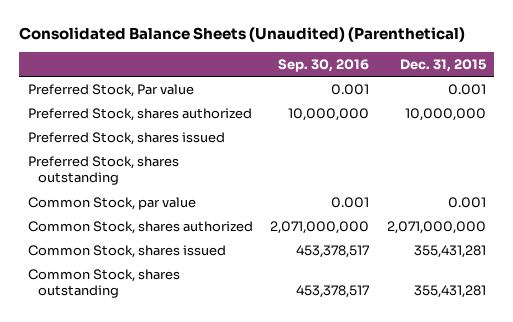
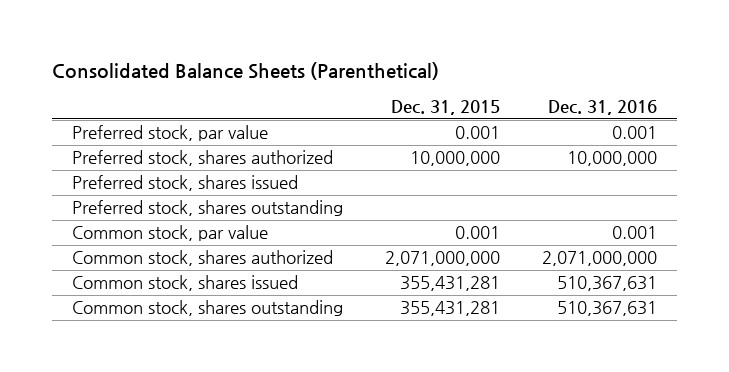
- Consolidated Balance Sheets (Unaudited) (Parenthetical)
+ Consolidated Balance Sheets (Parenthetical)
- | Sep. 30, 2016 | Dec. 31, 2015
+ | Dec. 31, 2015 | Dec. 31, 2016
- Preferred Stock, Par value | 0.001 | 0.001
- Preferred Stock, shares authorized | 10,000,000 | 10,000,000
- Preferred Stock, shares issued
- Preferred Stock, shares outstanding
- Common Stock, par value | 0.001 | 0.001
- Common Stock, shares authorized | 2,071,000,000 | 2,071,000,000
- Common Stock, shares issued | 453,378,517 | 355,431,281
- Common Stock, shares outstanding | 453,378,517 | 355,431,281
+ Preferred stock, par value | 0.001 | 0.001
+ Preferred stock, shares authorized | 10,000,000 | 10,000,000
+ Preferred stock, shares issued
+ Preferred stock, shares outstanding
+ Common stock, par value | 0.001 | 0.001
+ Common stock, shares authorized | 2,071,000,000 | 2,071,000,000
+ Common stock, shares issued | 355,431,281 | 510,367,631
+ Common stock, shares outstanding | 355,431,281 | 510,367,631

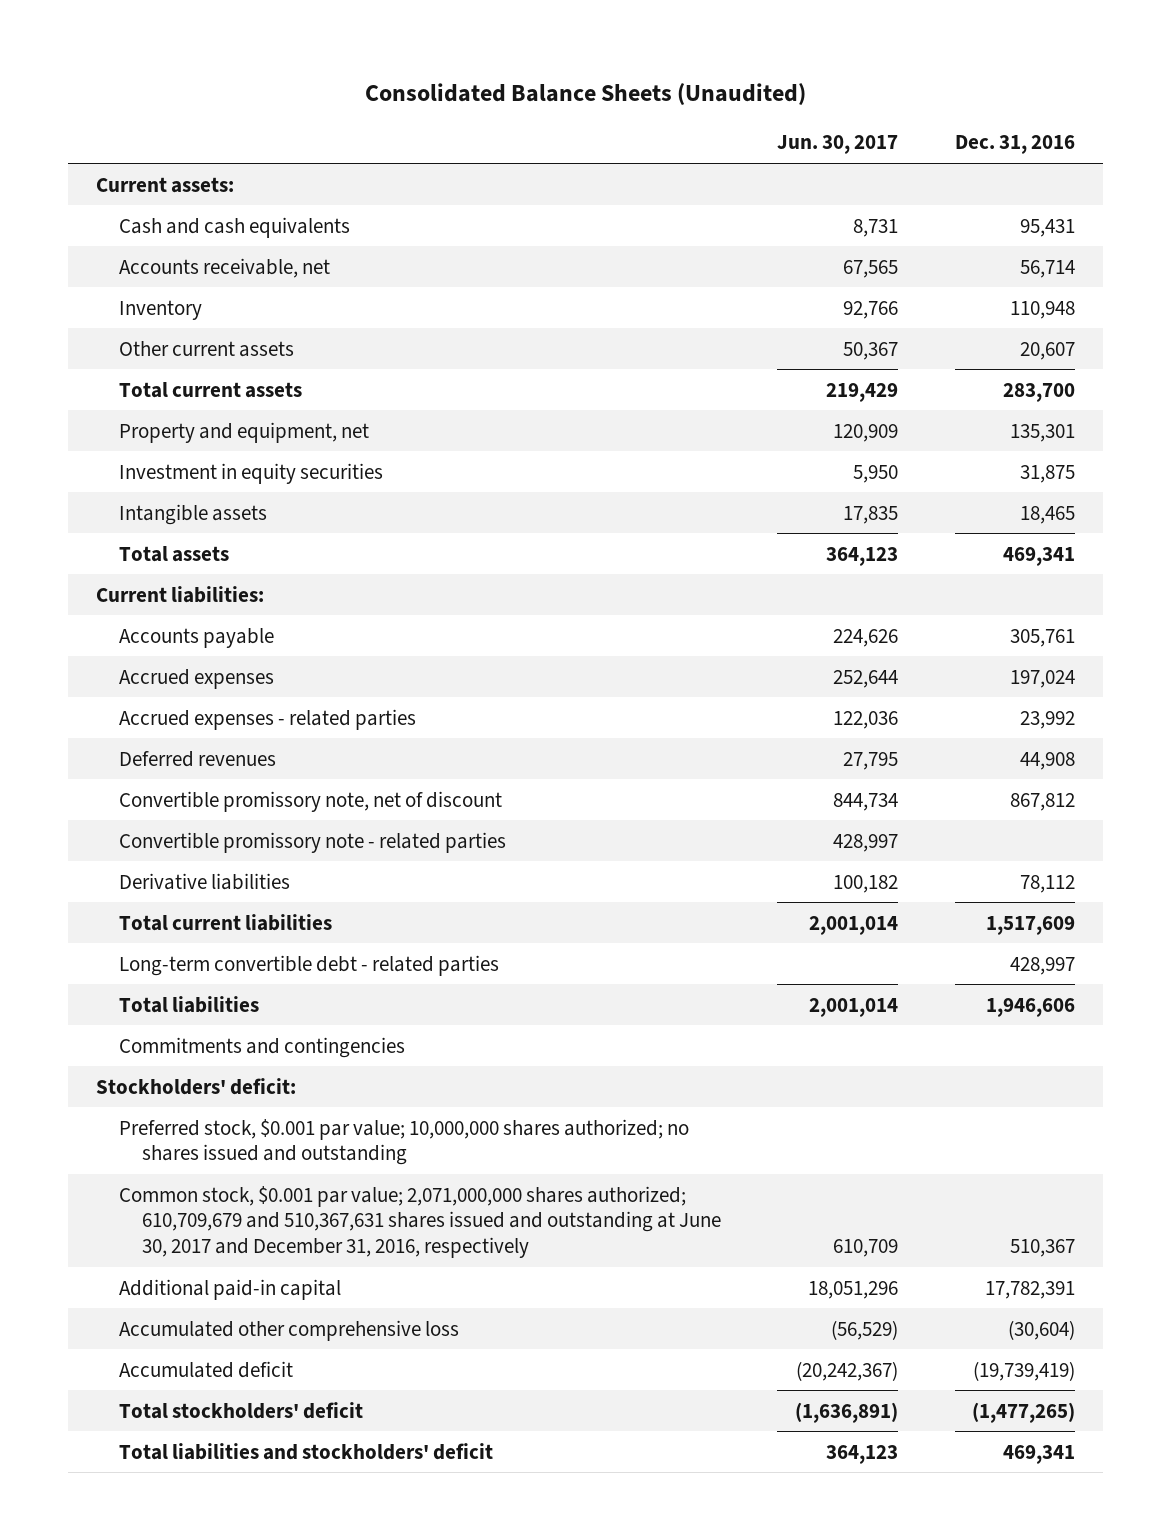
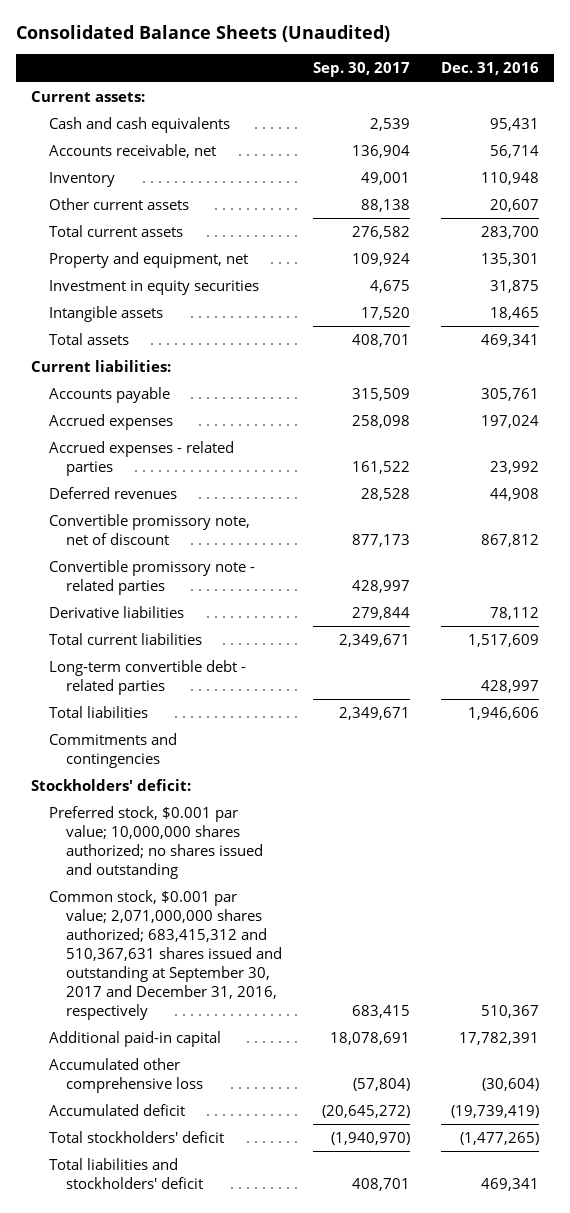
- | Jun. 30, 2017 | Dec. 31, 2016
+ | Sep. 30, 2017 | Dec. 31, 2016
- Common stock, $0.001 par value; 2,071,000,000 shares authorized; 610,709,679 and 510,367,631 shares issued and outstanding at June 30, 2017 and December 31, 2016, respectively | 610,709 | 510,367
+ Common stock, $0.001 par value; 2,071,000,000 shares authorized; 683,415,312 and 510,367,631 shares issued and outstanding at September 30, 2017 and December 31, 2016, respectively | 683,415 | 510,367

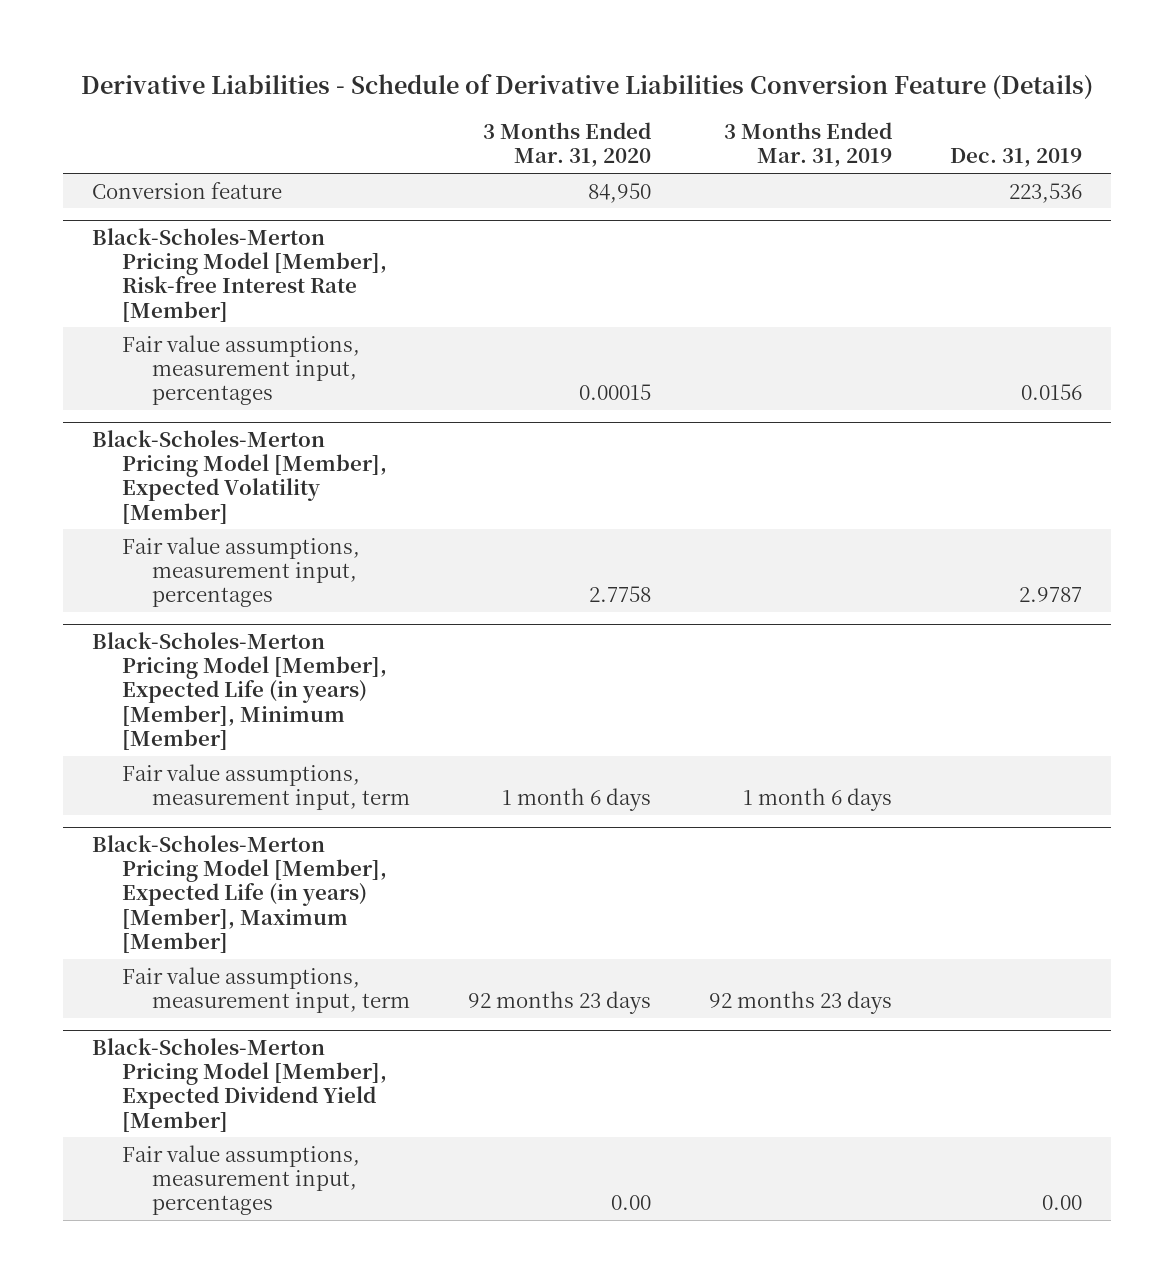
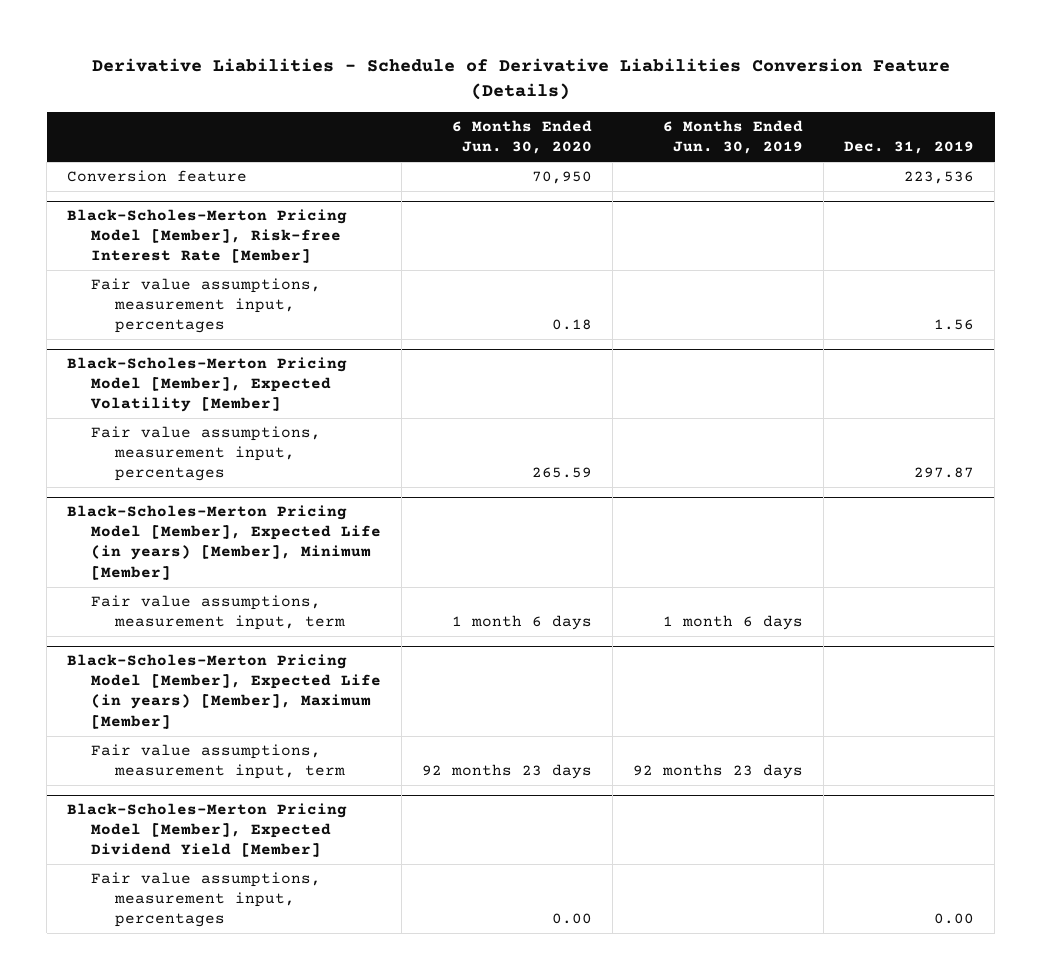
- | 3 Months Ended Mar. 31, 2020 | 3 Months Ended Mar. 31, 2019 | Dec. 31, 2019
+ | 6 Months Ended Jun. 30, 2020 | 6 Months Ended Jun. 30, 2019 | Dec. 31, 2019
@ Black-Scholes-Merton Pricing Model [Member], Risk-free Interest Rate [Member]
- Fair value assumptions, measurement input, percentages | 0.00015 | | 0.0156
+ Fair value assumptions, measurement input, percentages | 0.18 | | 1.56
@ Black-Scholes-Merton Pricing Model [Member], Expected Volatility [Member]
- Fair value assumptions, measurement input, percentages | 2.7758 | | 2.9787
+ Fair value assumptions, measurement input, percentages | 265.59 | | 297.87

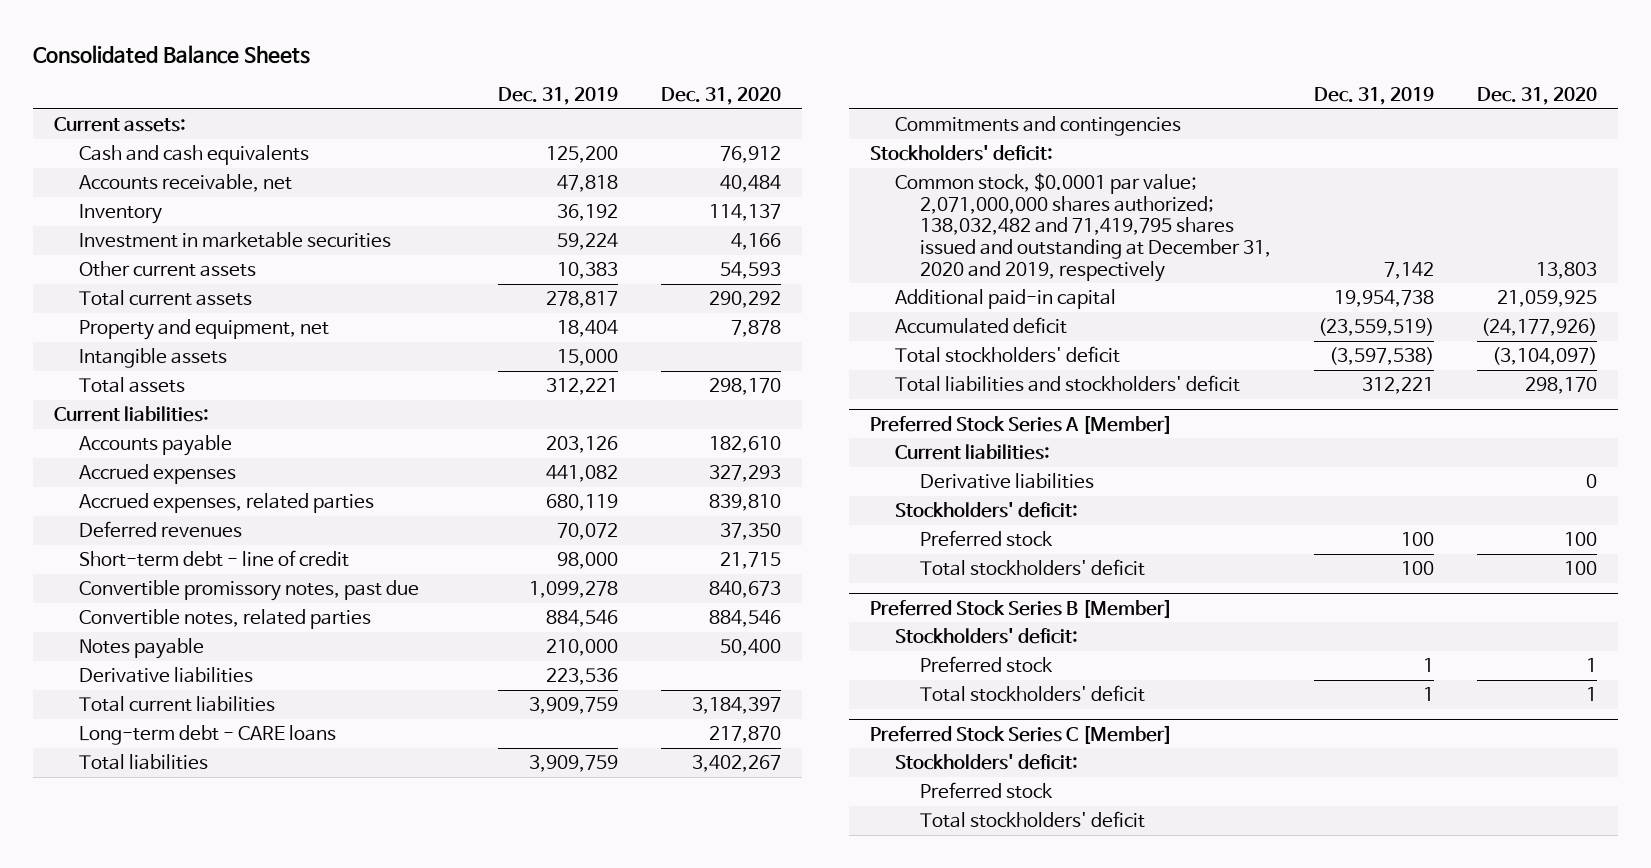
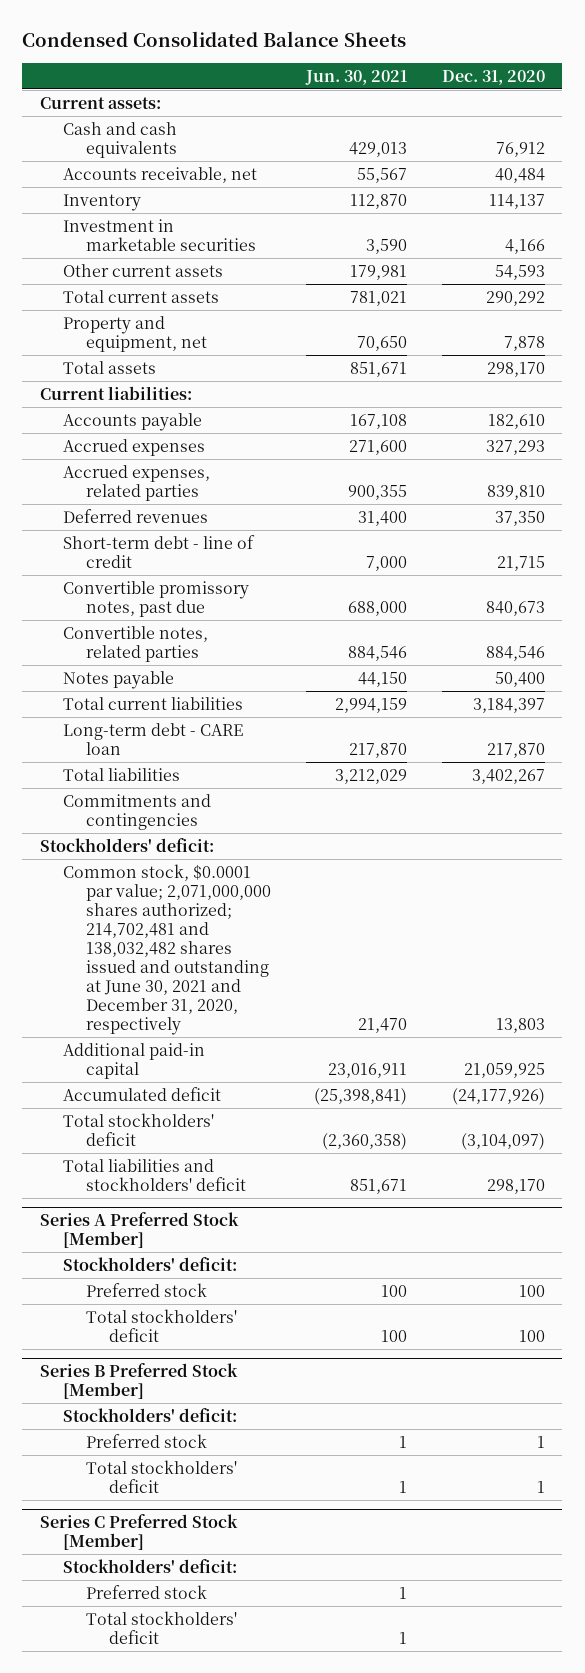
- Consolidated Balance Sheets
+ Condensed Consolidated Balance Sheets
- | Dec. 31, 2019 | Dec. 31, 2020
+ | Jun. 30, 2021 | Dec. 31, 2020
- Intangible assets | 15,000 |
- Derivative liabilities | 223,536 |
- Long-term debt - CARE loans | | 217,870
+ Long-term debt - CARE loan | 217,870 | 217,870
- Common stock, $0.0001 par value; 2,071,000,000 shares authorized; 138,032,482 and 71,419,795 shares issued and outstanding at December 31, 2020 and 2019, respectively | 7,142 | 13,803
+ Common stock, $0.0001 par value; 2,071,000,000 shares authorized; 214,702,481 and 138,032,482 shares issued and outstanding at June 30, 2021 and December 31, 2020, respectively | 21,470 | 13,803
- Preferred Stock Series A [Member]
- Current liabilities:
- Derivative liabilities | | 0
+ Series A Preferred Stock [Member]
- Preferred Stock Series B [Member]
+ Series B Preferred Stock [Member]
- Preferred Stock Series C [Member]
+ Series C Preferred Stock [Member]

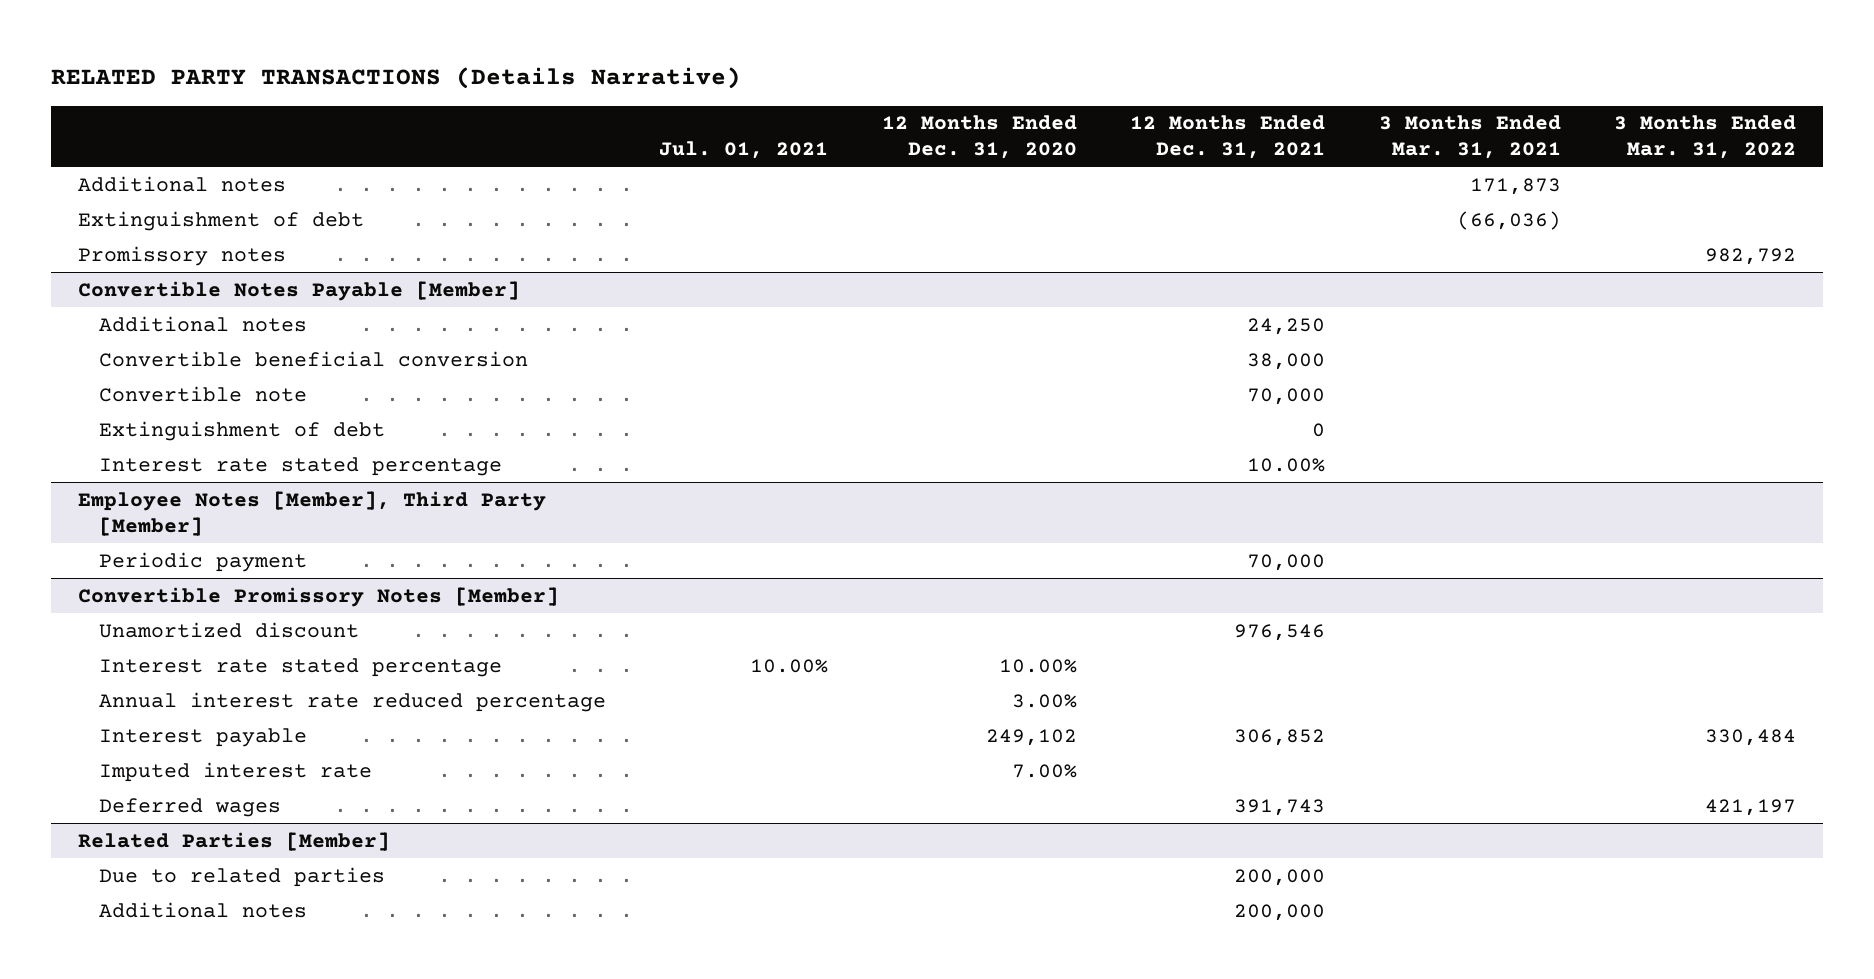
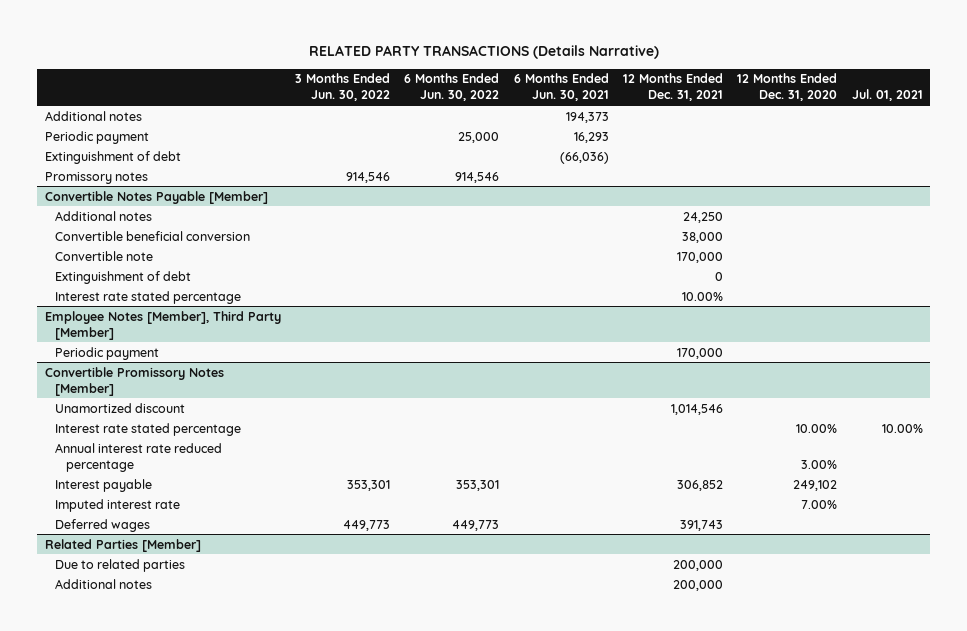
- | Jul. 01, 2021 | 12 Months Ended Dec. 31, 2020 | 12 Months Ended Dec. 31, 2021 | 3 Months Ended Mar. 31, 2021 | 3 Months Ended Mar. 31, 2022
+ | 3 Months Ended Jun. 30, 2022 | 6 Months Ended Jun. 30, 2022 | 6 Months Ended Jun. 30, 2021 | 12 Months Ended Dec. 31, 2021 | 12 Months Ended Dec. 31, 2020 | Jul. 01, 2021
+ Periodic payment | | 25,000 | 16,293 | | |
@ Convertible Notes Payable [Member]
- Convertible note | | | 70,000 | |
+ Convertible note | | | | 170,000 | |
@ Employee Notes [Member], Third Party [Member]
- Periodic payment | | | 70,000 | |
+ Periodic payment | | | | 170,000 | |
@ Convertible Promissory Notes [Member]
- Unamortized discount | | | 976,546 | |
+ Unamortized discount | | | | 1,014,546 | |

